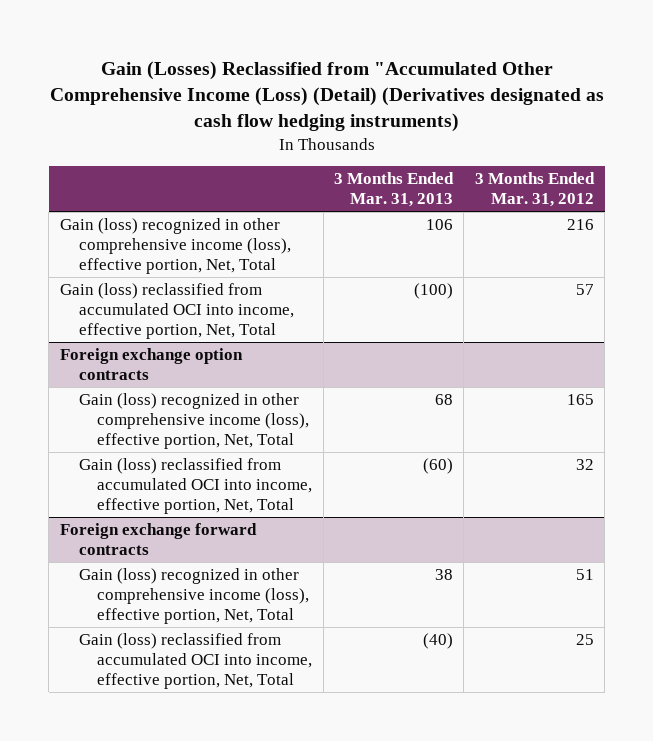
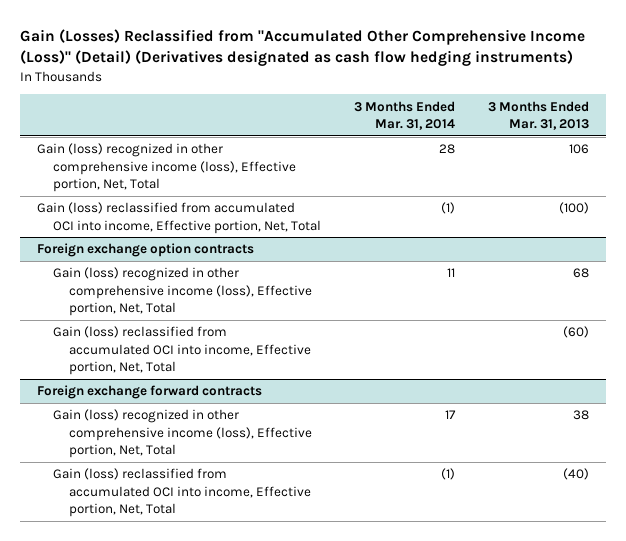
- Gain (Losses) Reclassified from "Accumulated Other Comprehensive Income (Loss) (Detail) (Derivatives designated as cash flow hedging instruments)
+ Gain (Losses) Reclassified from "Accumulated Other Comprehensive Income (Loss)" (Detail) (Derivatives designated as cash flow hedging instruments)
- | 3 Months Ended Mar. 31, 2013 | 3 Months Ended Mar. 31, 2012
+ | 3 Months Ended Mar. 31, 2014 | 3 Months Ended Mar. 31, 2013
- Gain (loss) recognized in other comprehensive income (loss), effective portion, Net, Total | 106 | 216
- Gain (loss) reclassified from accumulated OCI into income, effective portion, Net, Total | (100) | 57
+ Gain (loss) recognized in other comprehensive income (loss), Effective portion, Net, Total | 28 | 106
+ Gain (loss) reclassified from accumulated OCI into income, Effective portion, Net, Total | (1) | (100)
@ Foreign exchange option contracts
- Gain (loss) recognized in other comprehensive income (loss), effective portion, Net, Total | 68 | 165
- Gain (loss) reclassified from accumulated OCI into income, effective portion, Net, Total | (60) | 32
+ Gain (loss) recognized in other comprehensive income (loss), Effective portion, Net, Total | 11 | 68
+ Gain (loss) reclassified from accumulated OCI into income, Effective portion, Net, Total | | (60)
@ Foreign exchange forward contracts
- Gain (loss) recognized in other comprehensive income (loss), effective portion, Net, Total | 38 | 51
- Gain (loss) reclassified from accumulated OCI into income, effective portion, Net, Total | (40) | 25
+ Gain (loss) recognized in other comprehensive income (loss), Effective portion, Net, Total | 17 | 38
+ Gain (loss) reclassified from accumulated OCI into income, Effective portion, Net, Total | (1) | (40)

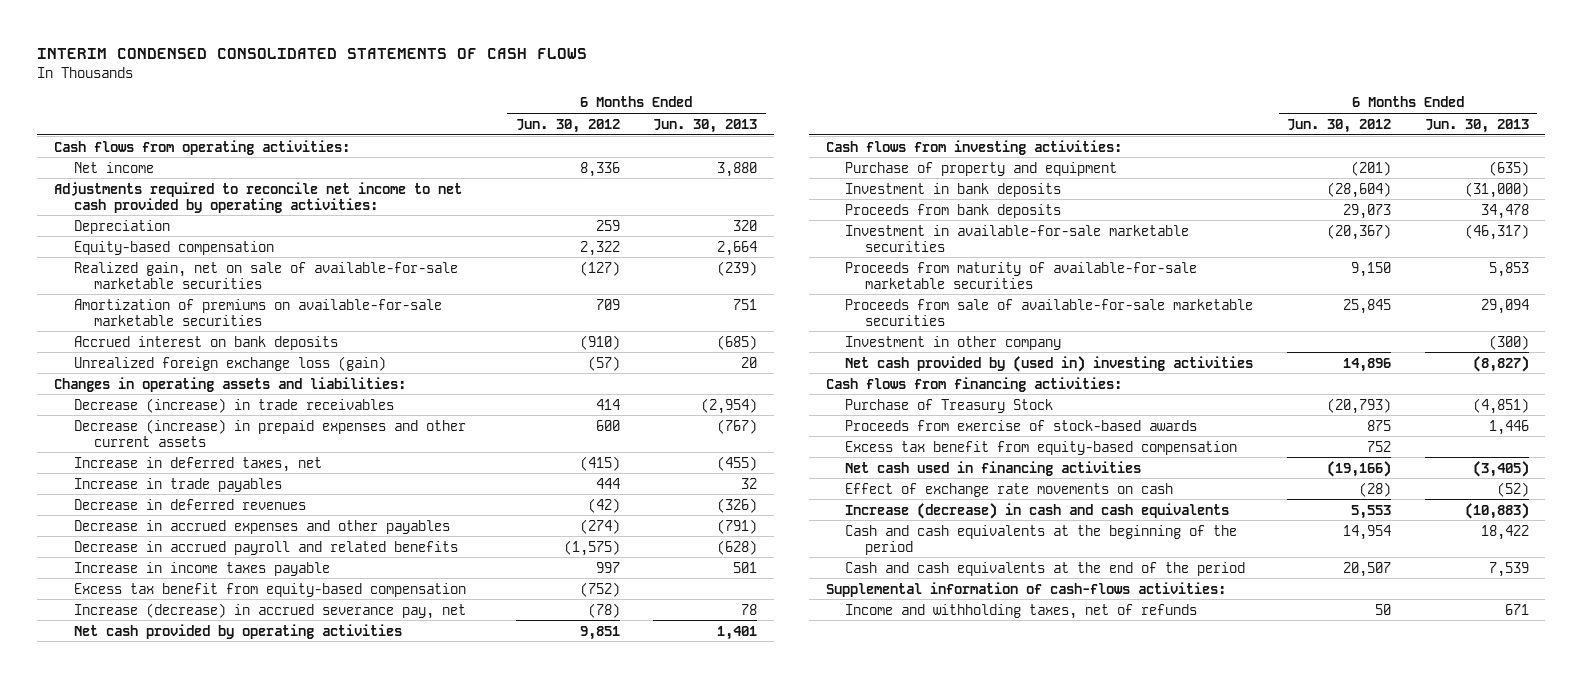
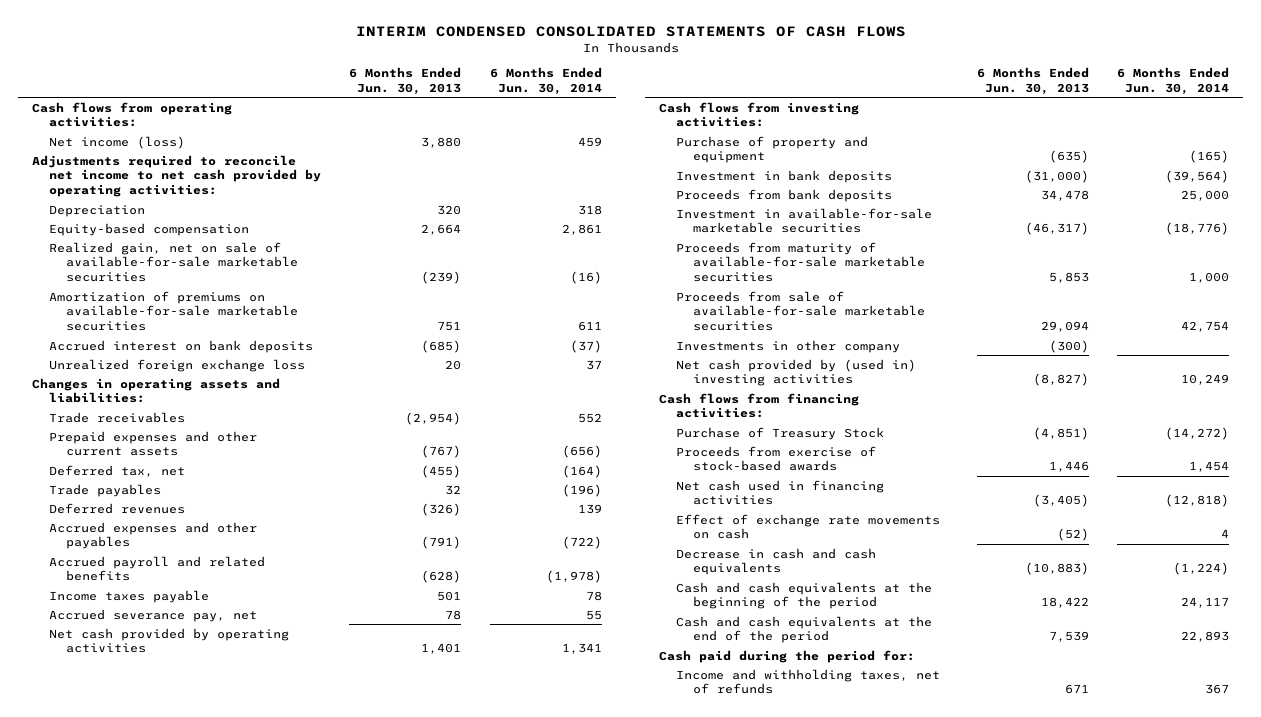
- | 6 Months Ended Jun. 30, 2012 | 6 Months Ended Jun. 30, 2013
+ | 6 Months Ended Jun. 30, 2013 | 6 Months Ended Jun. 30, 2014
- Net income | 8,336 | 3,880
+ Net income (loss) | 3,880 | 459
- Unrealized foreign exchange loss (gain) | (57) | 20
+ Unrealized foreign exchange loss | 20 | 37
- Decrease (increase) in trade receivables | 414 | (2,954)
- Decrease (increase) in prepaid expenses and other current assets | 600 | (767)
- Increase in deferred taxes, net | (415) | (455)
- Increase in trade payables | 444 | 32
- Decrease in deferred revenues | (42) | (326)
- Decrease in accrued expenses and other payables | (274) | (791)
- Decrease in accrued payroll and related benefits | (1,575) | (628)
- Increase in income taxes payable | 997 | 501
- Excess tax benefit from equity-based compensation | (752) |
- Increase (decrease) in accrued severance pay, net | (78) | 78
+ Trade receivables | (2,954) | 552
+ Prepaid expenses and other current assets | (767) | (656)
+ Deferred tax, net | (455) | (164)
+ Trade payables | 32 | (196)
+ Deferred revenues | (326) | 139
+ Accrued expenses and other payables | (791) | (722)
+ Accrued payroll and related benefits | (628) | (1,978)
+ Income taxes payable | 501 | 78
+ Accrued severance pay, net | 78 | 55
- Investment in other company | | (300)
+ Investments in other company | (300) |
- Excess tax benefit from equity-based compensation | 752 |
- Increase (decrease) in cash and cash equivalents | 5,553 | (10,883)
+ Decrease in cash and cash equivalents | (10,883) | (1,224)
- Supplemental information of cash-flows activities:
+ Cash paid during the period for:

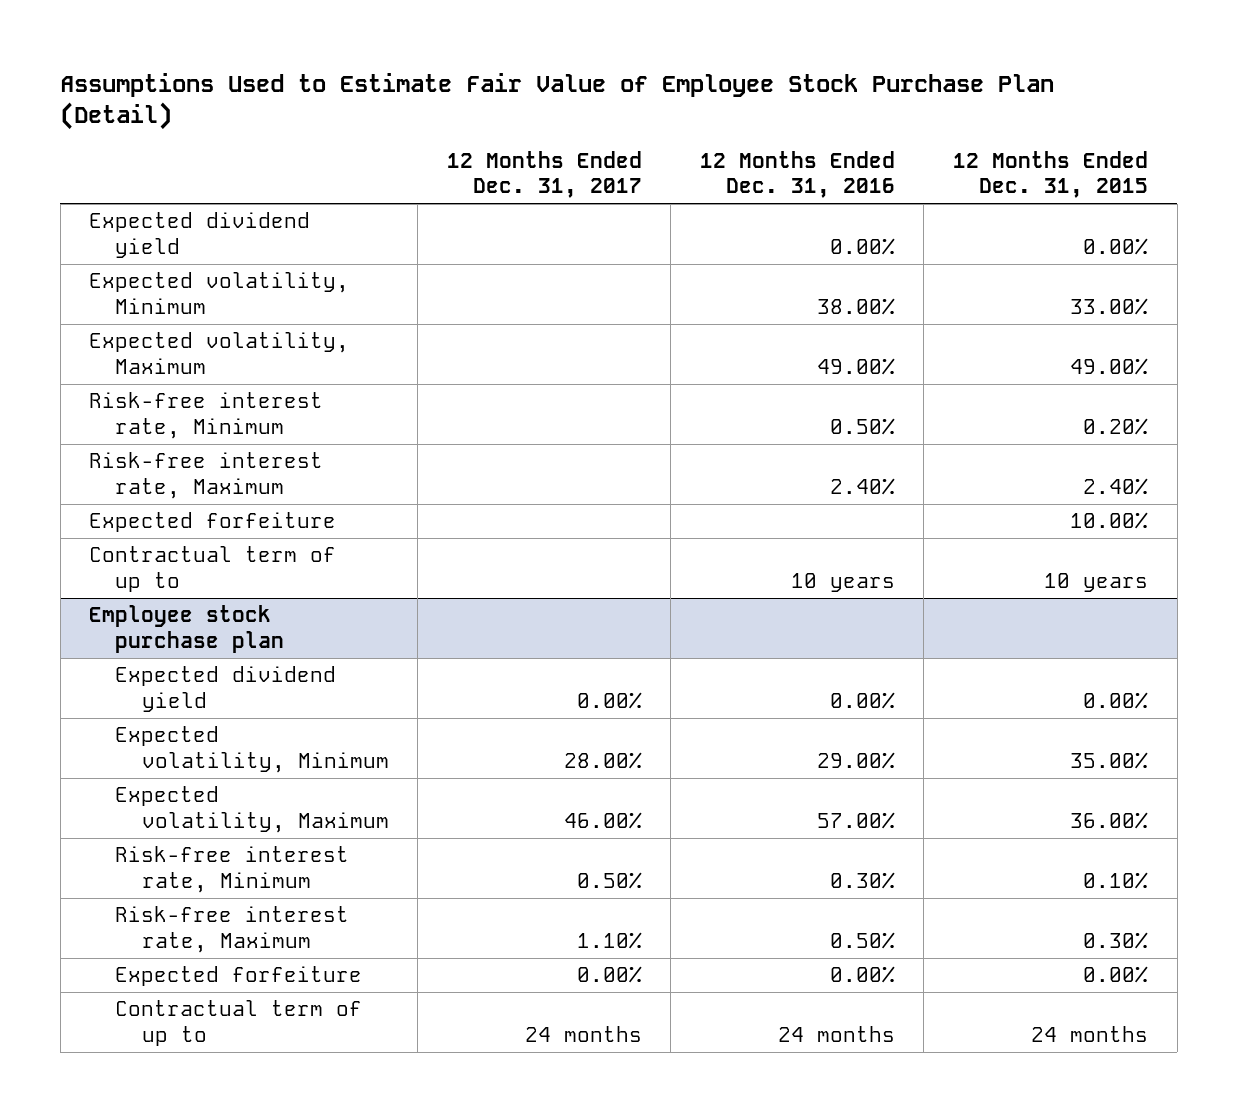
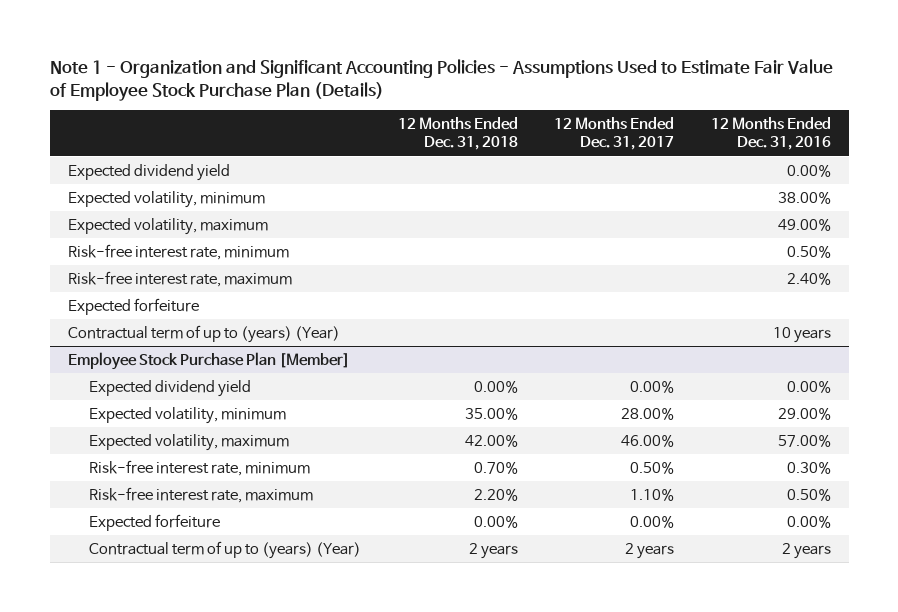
- Assumptions Used to Estimate Fair Value of Employee Stock Purchase Plan (Detail)
+ Note 1 - Organization and Significant Accounting Policies - Assumptions Used to Estimate Fair Value of Employee Stock Purchase Plan (Details)
- | 12 Months Ended Dec. 31, 2017 | 12 Months Ended Dec. 31, 2016 | 12 Months Ended Dec. 31, 2015
+ | 12 Months Ended Dec. 31, 2018 | 12 Months Ended Dec. 31, 2017 | 12 Months Ended Dec. 31, 2016
- Expected volatility, Minimum | | 38.00% | 33.00%
- Expected volatility, Maximum | | 49.00% | 49.00%
- Risk-free interest rate, Minimum | | 0.50% | 0.20%
- Risk-free interest rate, Maximum | | 2.40% | 2.40%
+ Expected volatility, minimum | | | 38.00%
+ Expected volatility, maximum | | | 49.00%
+ Risk-free interest rate, minimum | | | 0.50%
+ Risk-free interest rate, maximum | | | 2.40%
- Contractual term of up to | | 10 years | 10 years
- Employee stock purchase plan
+ Contractual term of up to (years) (Year) | | | 10 years
+ Employee Stock Purchase Plan [Member]
- Expected volatility, Minimum | 28.00% | 29.00% | 35.00%
- Expected volatility, Maximum | 46.00% | 57.00% | 36.00%
- Risk-free interest rate, Minimum | 0.50% | 0.30% | 0.10%
- Risk-free interest rate, Maximum | 1.10% | 0.50% | 0.30%
+ Expected volatility, minimum | 35.00% | 28.00% | 29.00%
+ Expected volatility, maximum | 42.00% | 46.00% | 57.00%
+ Risk-free interest rate, minimum | 0.70% | 0.50% | 0.30%
+ Risk-free interest rate, maximum | 2.20% | 1.10% | 0.50%
- Contractual term of up to | 24 months | 24 months | 24 months
+ Contractual term of up to (years) (Year) | 2 years | 2 years | 2 years

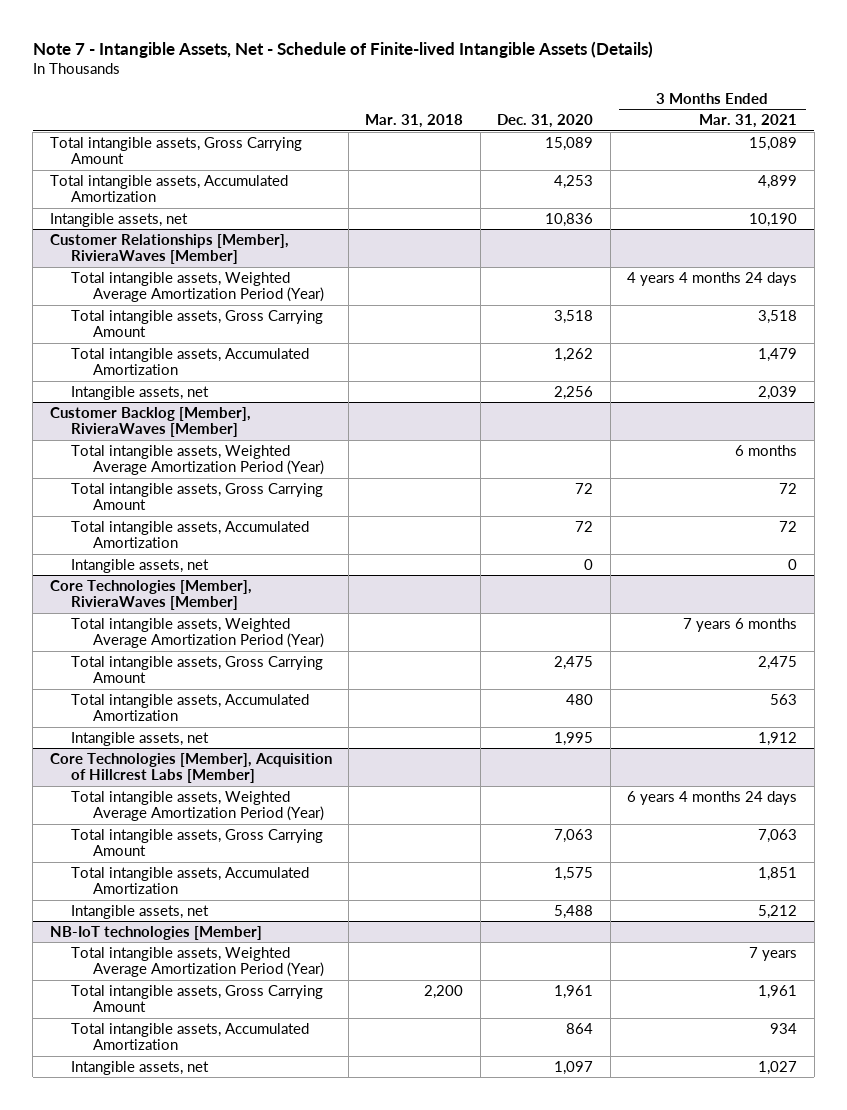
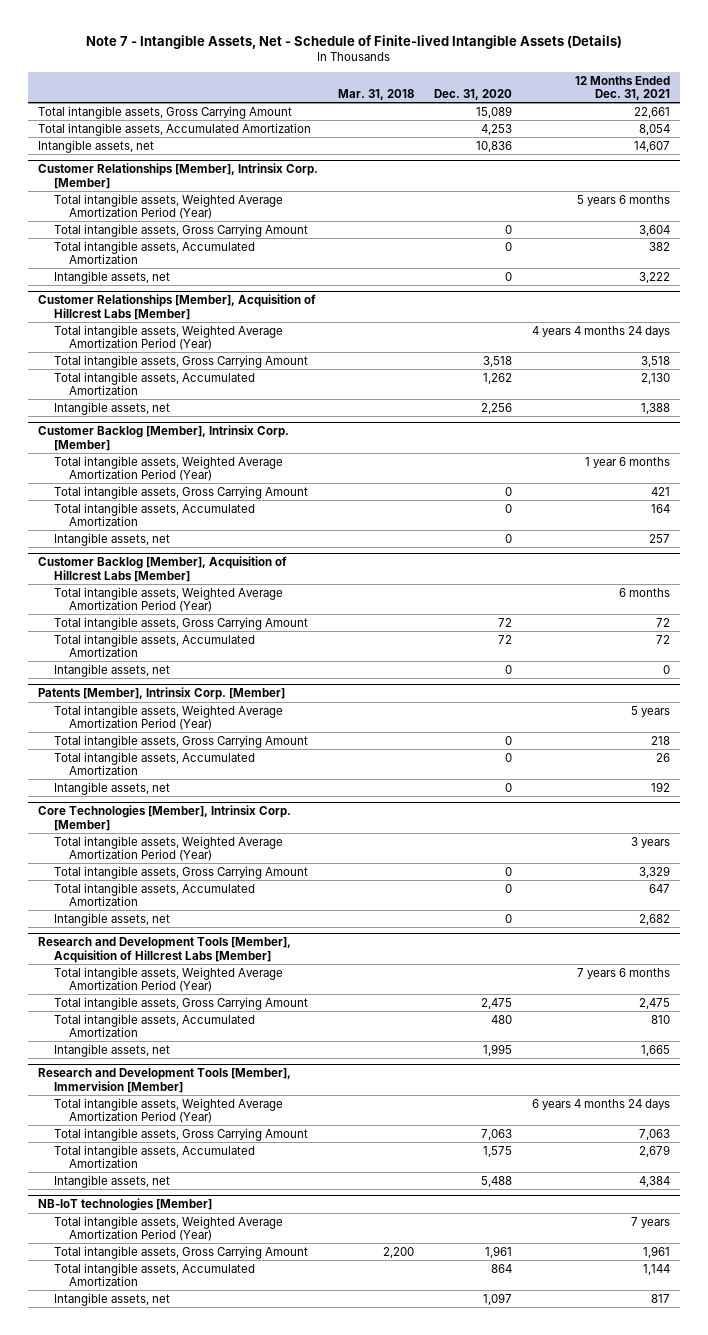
- | Mar. 31, 2018 | Dec. 31, 2020 | 3 Months Ended Mar. 31, 2021
+ | Mar. 31, 2018 | Dec. 31, 2020 | 12 Months Ended Dec. 31, 2021
- Customer Relationships [Member], RivieraWaves [Member]
+ Customer Relationships [Member], Intrinsix Corp. [Member]
+ Total intangible assets, Gross Carrying Amount | | 0 | 3,604
+ Total intangible assets, Accumulated Amortization | | 0 | 382
+ Intangible assets, net | | 0 | 3,222
+ Customer Relationships [Member], Acquisition of Hillcrest Labs [Member]
+ Total intangible assets, Weighted Average Amortization Period (Year) | | | 4 years 4 months 24 days
- Customer Backlog [Member], RivieraWaves [Member]
+ Customer Backlog [Member], Intrinsix Corp. [Member]
+ Total intangible assets, Gross Carrying Amount | | 0 | 421
+ Total intangible assets, Accumulated Amortization | | 0 | 164
+ Intangible assets, net | | 0 | 257
+ Customer Backlog [Member], Acquisition of Hillcrest Labs [Member]
+ Total intangible assets, Weighted Average Amortization Period (Year) | | | 6 months
- Core Technologies [Member], RivieraWaves [Member]
+ Patents [Member], Intrinsix Corp. [Member]
+ Total intangible assets, Gross Carrying Amount | | 0 | 218
+ Total intangible assets, Accumulated Amortization | | 0 | 26
+ Intangible assets, net | | 0 | 192
+ Core Technologies [Member], Intrinsix Corp. [Member]
+ Total intangible assets, Weighted Average Amortization Period (Year) | | | 3 years
+ Total intangible assets, Gross Carrying Amount | | 0 | 3,329
+ Total intangible assets, Accumulated Amortization | | 0 | 647
+ Intangible assets, net | | 0 | 2,682
+ Research and Development Tools [Member], Acquisition of Hillcrest Labs [Member]
+ Total intangible assets, Weighted Average Amortization Period (Year) | | | 7 years 6 months
- Core Technologies [Member], Acquisition of Hillcrest Labs [Member]
+ Research and Development Tools [Member], Immervision [Member]

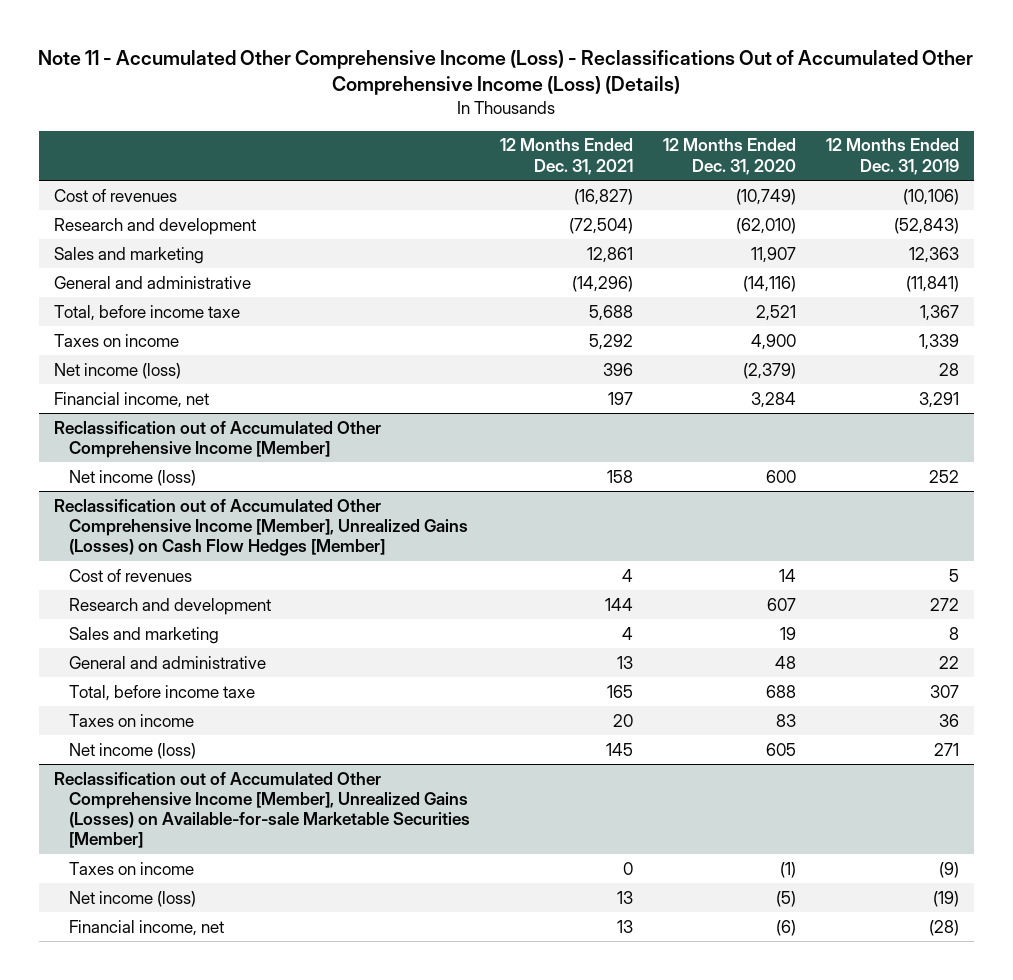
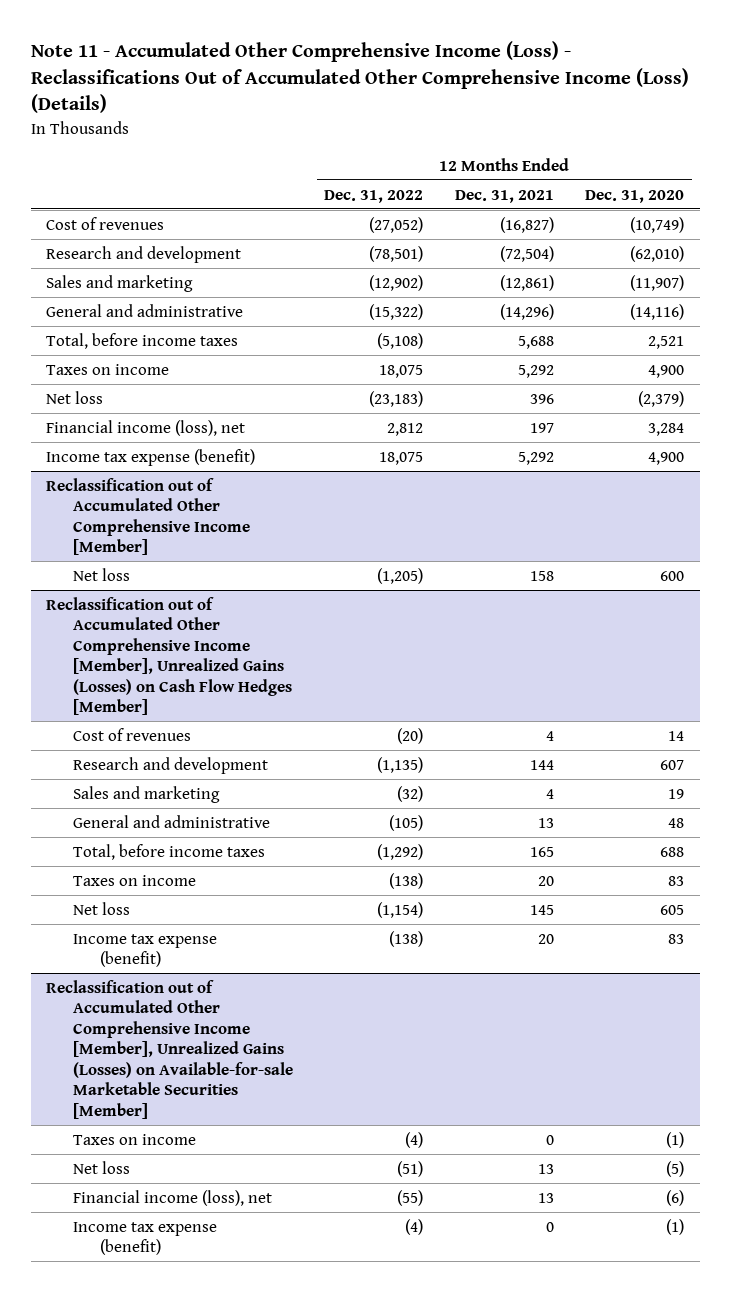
- | 12 Months Ended Dec. 31, 2021 | 12 Months Ended Dec. 31, 2020 | 12 Months Ended Dec. 31, 2019
+ | 12 Months Ended Dec. 31, 2022 | 12 Months Ended Dec. 31, 2021 | 12 Months Ended Dec. 31, 2020
- Sales and marketing | 12,861 | 11,907 | 12,363
+ Sales and marketing | (12,902) | (12,861) | (11,907)
- Total, before income taxe | 5,688 | 2,521 | 1,367
+ Total, before income taxes | (5,108) | 5,688 | 2,521
- Net income (loss) | 396 | (2,379) | 28
- Financial income, net | 197 | 3,284 | 3,291
+ Net loss | (23,183) | 396 | (2,379)
+ Financial income (loss), net | 2,812 | 197 | 3,284
+ Income tax expense (benefit) | 18,075 | 5,292 | 4,900
@ Reclassification out of Accumulated Other Comprehensive Income [Member]
- Net income (loss) | 158 | 600 | 252
+ Net loss | (1,205) | 158 | 600
@ Reclassification out of Accumulated Other Comprehensive Income [Member], Unrealized Gains (Losses) on Cash Flow Hedges [Member]
- Total, before income taxe | 165 | 688 | 307
+ Total, before income taxes | (1,292) | 165 | 688
- Net income (loss) | 145 | 605 | 271
+ Net loss | (1,154) | 145 | 605
+ Income tax expense (benefit) | (138) | 20 | 83
@ Reclassification out of Accumulated Other Comprehensive Income [Member], Unrealized Gains (Losses) on Available-for-sale Marketable Securities [Member]
- Net income (loss) | 13 | (5) | (19)
- Financial income, net | 13 | (6) | (28)
+ Net loss | (51) | 13 | (5)
+ Financial income (loss), net | (55) | 13 | (6)
+ Income tax expense (benefit) | (4) | 0 | (1)

